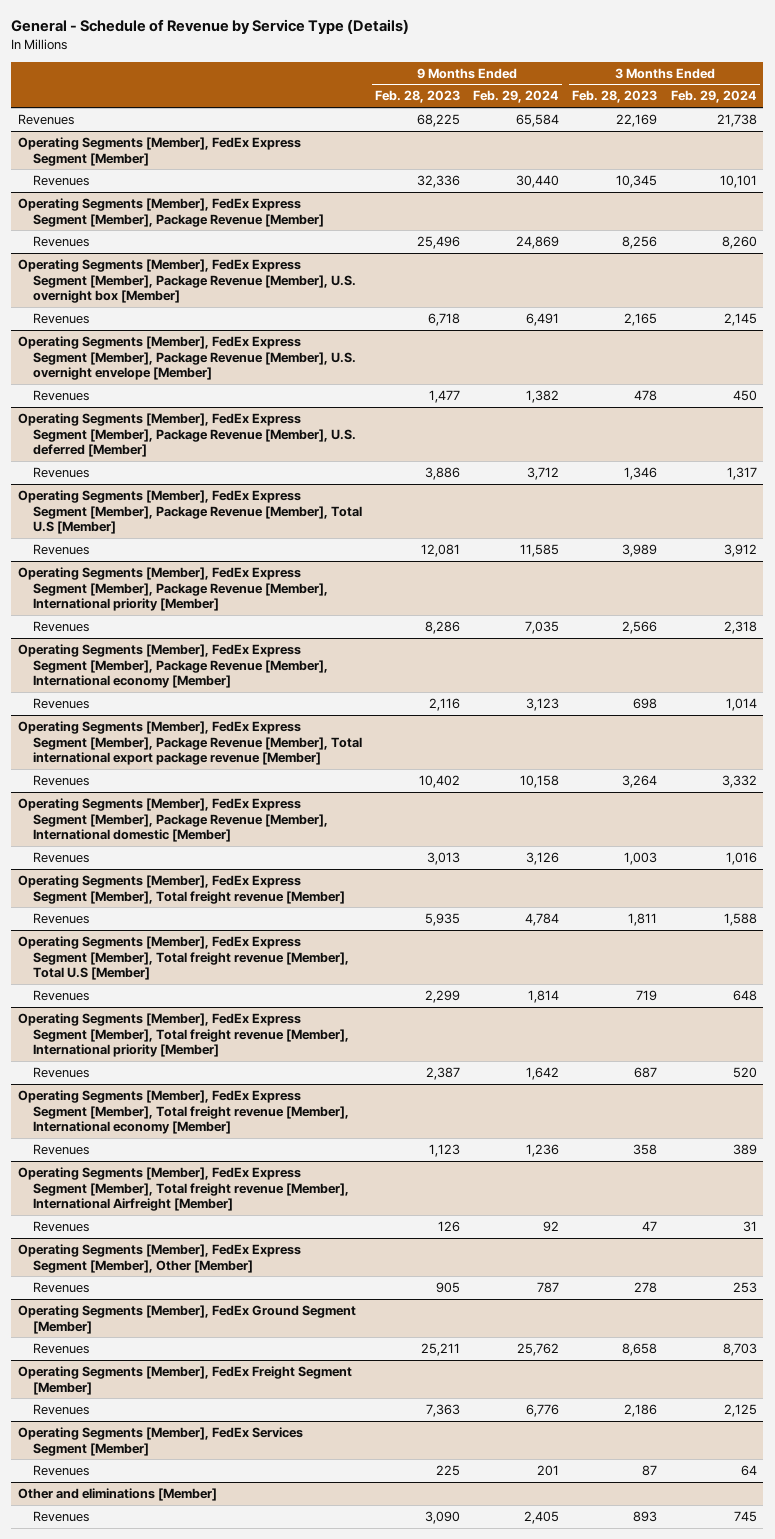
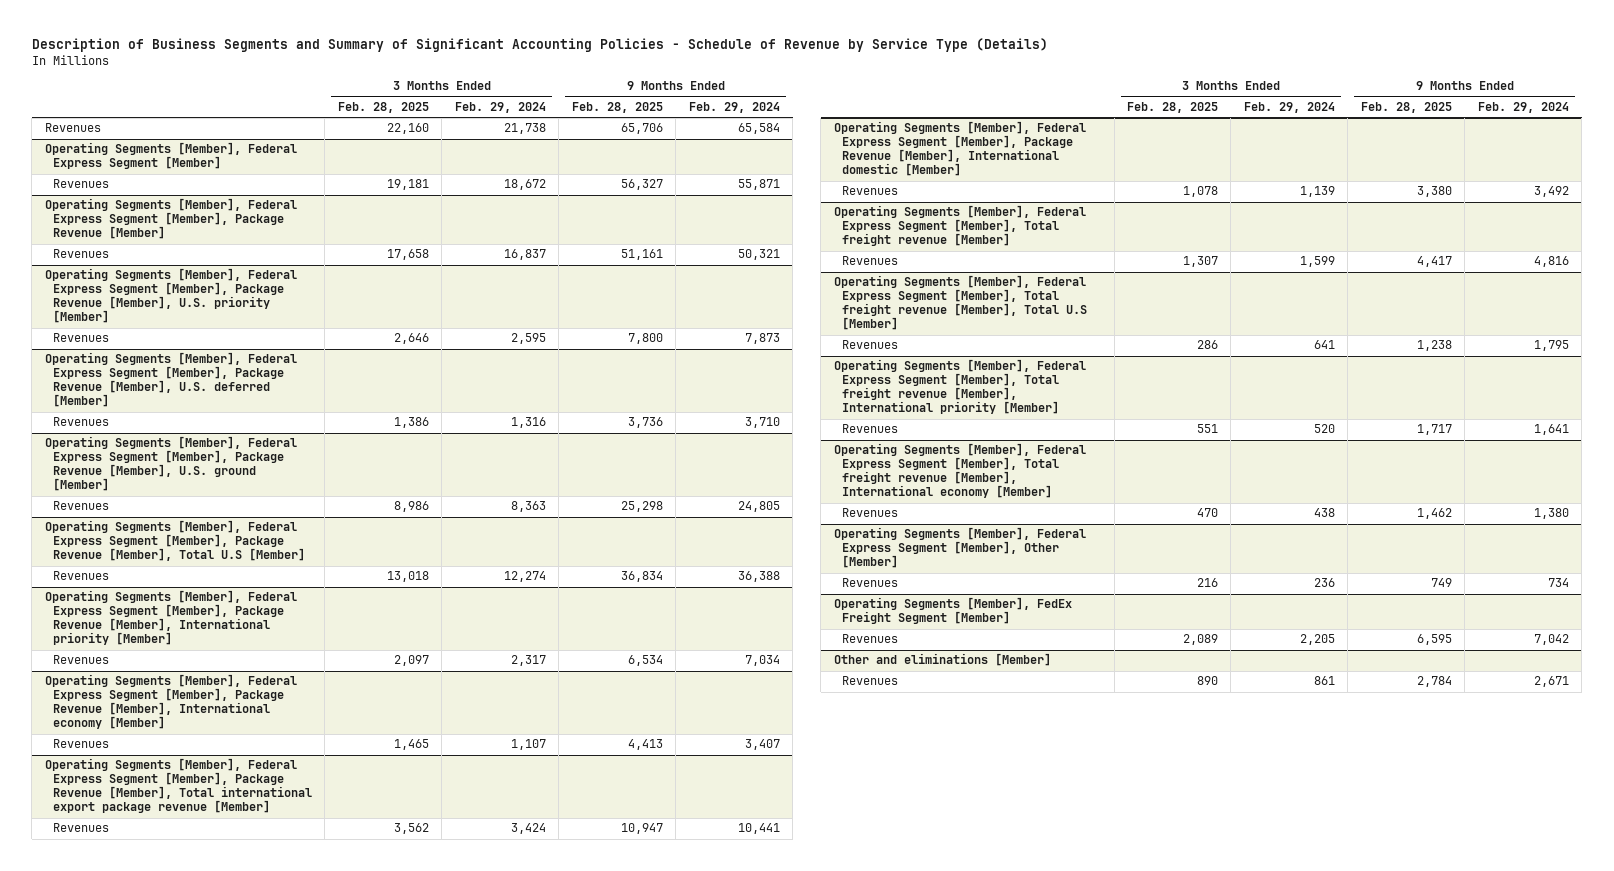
- General - Schedule of Revenue by Service Type (Details)
+ Description of Business Segments and Summary of Significant Accounting Policies - Schedule of Revenue by Service Type (Details)
- | 9 Months Ended Feb. 28, 2023 | 9 Months Ended Feb. 29, 2024 | 3 Months Ended Feb. 28, 2023 | 3 Months Ended Feb. 29, 2024
+ | 3 Months Ended Feb. 28, 2025 | 3 Months Ended Feb. 29, 2024 | 9 Months Ended Feb. 28, 2025 | 9 Months Ended Feb. 29, 2024
- Operating Segments [Member], FedEx Express Segment [Member]
- Revenues | 32,336 | 30,440 | 10,345 | 10,101
- Operating Segments [Member], FedEx Express Segment [Member], Package Revenue [Member]
- Revenues | 25,496 | 24,869 | 8,256 | 8,260
- Operating Segments [Member], FedEx Express Segment [Member], Package Revenue [Member], U.S. overnight box [Member]
- Revenues | 6,718 | 6,491 | 2,165 | 2,145
- Operating Segments [Member], FedEx Express Segment [Member], Package Revenue [Member], U.S. overnight envelope [Member]
- Revenues | 1,477 | 1,382 | 478 | 450
- Operating Segments [Member], FedEx Express Segment [Member], Package Revenue [Member], U.S. deferred [Member]
- Revenues | 3,886 | 3,712 | 1,346 | 1,317
- Operating Segments [Member], FedEx Express Segment [Member], Package Revenue [Member], Total U.S [Member]
- Revenues | 12,081 | 11,585 | 3,989 | 3,912
- Operating Segments [Member], FedEx Express Segment [Member], Package Revenue [Member], International priority [Member]
- Revenues | 8,286 | 7,035 | 2,566 | 2,318
- Operating Segments [Member], FedEx Express Segment [Member], Package Revenue [Member], International economy [Member]
- Revenues | 2,116 | 3,123 | 698 | 1,014
- Operating Segments [Member], FedEx Express Segment [Member], Package Revenue [Member], Total international export package revenue [Member]
- Revenues | 10,402 | 10,158 | 3,264 | 3,332
- Operating Segments [Member], FedEx Express Segment [Member], Package Revenue [Member], International domestic [Member]
- Revenues | 3,013 | 3,126 | 1,003 | 1,016
- Operating Segments [Member], FedEx Express Segment [Member], Total freight revenue [Member]
- Revenues | 5,935 | 4,784 | 1,811 | 1,588
- Operating Segments [Member], FedEx Express Segment [Member], Total freight revenue [Member], Total U.S [Member]
- Revenues | 2,299 | 1,814 | 719 | 648
- Operating Segments [Member], FedEx Express Segment [Member], Total freight revenue [Member], International priority [Member]
- Revenues | 2,387 | 1,642 | 687 | 520
- Operating Segments [Member], FedEx Express Segment [Member], Total freight revenue [Member], International economy [Member]
- Revenues | 1,123 | 1,236 | 358 | 389
- Operating Segments [Member], FedEx Express Segment [Member], Total freight revenue [Member], International Airfreight [Member]
- Revenues | 126 | 92 | 47 | 31
- Operating Segments [Member], FedEx Express Segment [Member], Other [Member]
- Revenues | 905 | 787 | 278 | 253
- Operating Segments [Member], FedEx Ground Segment [Member]
- Revenues | 25,211 | 25,762 | 8,658 | 8,703
+ Operating Segments [Member], Federal Express Segment [Member]
+ Revenues | 19,181 | 18,672 | 56,327 | 55,871
+ Operating Segments [Member], Federal Express Segment [Member], Package Revenue [Member]
+ Revenues | 17,658 | 16,837 | 51,161 | 50,321
+ Operating Segments [Member], Federal Express Segment [Member], Package Revenue [Member], U.S. priority [Member]
+ Revenues | 2,646 | 2,595 | 7,800 | 7,873
+ Operating Segments [Member], Federal Express Segment [Member], Package Revenue [Member], U.S. deferred [Member]
+ Revenues | 1,386 | 1,316 | 3,736 | 3,710
+ Operating Segments [Member], Federal Express Segment [Member], Package Revenue [Member], U.S. ground [Member]
+ Revenues | 8,986 | 8,363 | 25,298 | 24,805
+ Operating Segments [Member], Federal Express Segment [Member], Package Revenue [Member], Total U.S [Member]
+ Revenues | 13,018 | 12,274 | 36,834 | 36,388
+ Operating Segments [Member], Federal Express Segment [Member], Package Revenue [Member], International priority [Member]
+ Revenues | 2,097 | 2,317 | 6,534 | 7,034
+ Operating Segments [Member], Federal Express Segment [Member], Package Revenue [Member], International economy [Member]
+ Revenues | 1,465 | 1,107 | 4,413 | 3,407
+ Operating Segments [Member], Federal Express Segment [Member], Package Revenue [Member], Total international export package revenue [Member]
+ Revenues | 3,562 | 3,424 | 10,947 | 10,441
+ Operating Segments [Member], Federal Express Segment [Member], Package Revenue [Member], International domestic [Member]
+ Revenues | 1,078 | 1,139 | 3,380 | 3,492
+ Operating Segments [Member], Federal Express Segment [Member], Total freight revenue [Member]
+ Revenues | 1,307 | 1,599 | 4,417 | 4,816
+ Operating Segments [Member], Federal Express Segment [Member], Total freight revenue [Member], Total U.S [Member]
+ Revenues | 286 | 641 | 1,238 | 1,795
+ Operating Segments [Member], Federal Express Segment [Member], Total freight revenue [Member], International priority [Member]
+ Revenues | 551 | 520 | 1,717 | 1,641
+ Operating Segments [Member], Federal Express Segment [Member], Total freight revenue [Member], International economy [Member]
+ Revenues | 470 | 438 | 1,462 | 1,380
+ Operating Segments [Member], Federal Express Segment [Member], Other [Member]
+ Revenues | 216 | 236 | 749 | 734
@ Operating Segments [Member], FedEx Freight Segment [Member]
- Revenues | 7,363 | 6,776 | 2,186 | 2,125
- Operating Segments [Member], FedEx Services Segment [Member]
- Revenues | 225 | 201 | 87 | 64
@ Operating Segments [Member], FedEx Freight Segment [Member]
+ Revenues | 2,089 | 2,205 | 6,595 | 7,042
@ Other and eliminations [Member]
- Revenues | 3,090 | 2,405 | 893 | 745
+ Revenues | 890 | 861 | 2,784 | 2,671

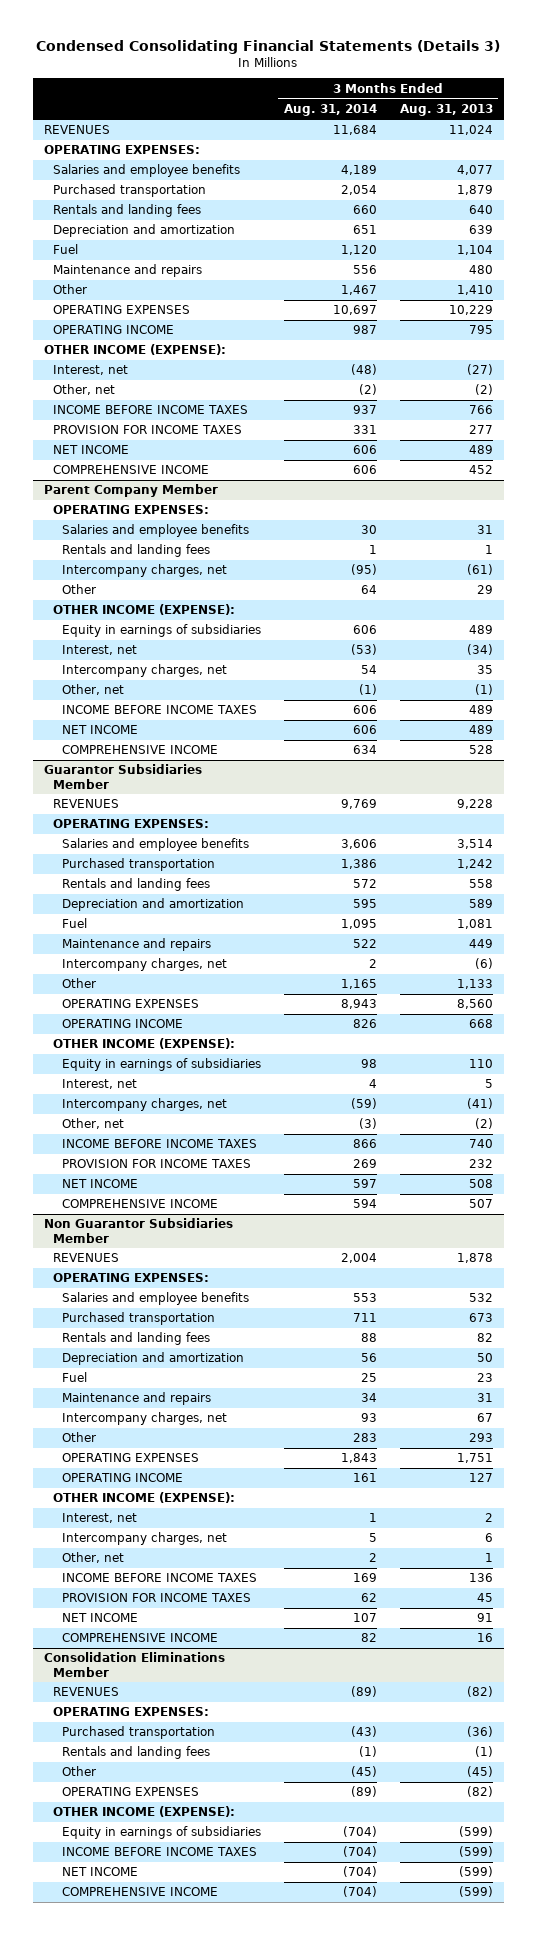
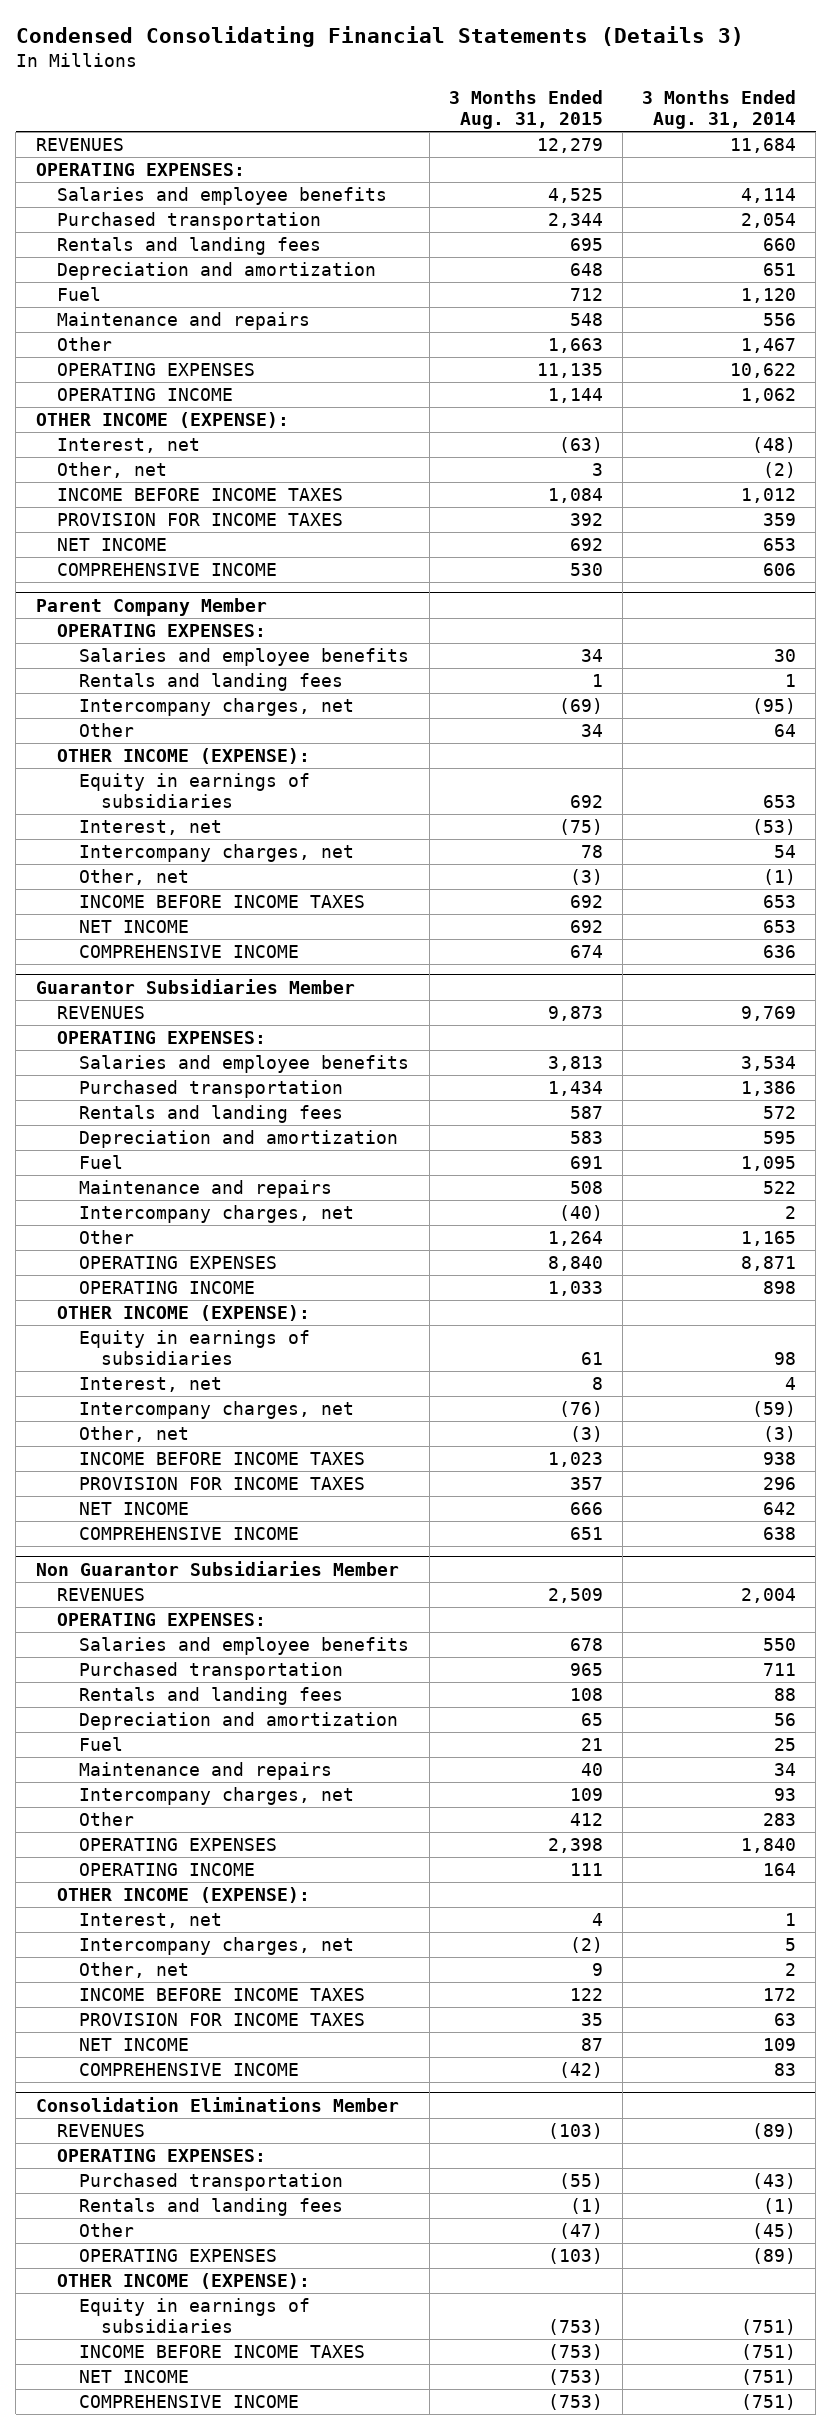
- | 3 Months Ended Aug. 31, 2014 | 3 Months Ended Aug. 31, 2013
+ | 3 Months Ended Aug. 31, 2015 | 3 Months Ended Aug. 31, 2014
- Salaries and employee benefits | 4,189 | 4,077
+ Salaries and employee benefits | 4,525 | 4,114
- OPERATING EXPENSES | 10,697 | 10,229
- OPERATING INCOME | 987 | 795
+ OPERATING EXPENSES | 11,135 | 10,622
+ OPERATING INCOME | 1,144 | 1,062
- INCOME BEFORE INCOME TAXES | 937 | 766
- PROVISION FOR INCOME TAXES | 331 | 277
- NET INCOME | 606 | 489
+ INCOME BEFORE INCOME TAXES | 1,084 | 1,012
+ PROVISION FOR INCOME TAXES | 392 | 359
+ NET INCOME | 692 | 653
@ Parent Company Member
- Equity in earnings of subsidiaries | 606 | 489
+ Equity in earnings of subsidiaries | 692 | 653
- INCOME BEFORE INCOME TAXES | 606 | 489
- NET INCOME | 606 | 489
- COMPREHENSIVE INCOME | 634 | 528
+ INCOME BEFORE INCOME TAXES | 692 | 653
+ NET INCOME | 692 | 653
+ COMPREHENSIVE INCOME | 674 | 636
@ Guarantor Subsidiaries Member
- Salaries and employee benefits | 3,606 | 3,514
+ Salaries and employee benefits | 3,813 | 3,534
- OPERATING EXPENSES | 8,943 | 8,560
- OPERATING INCOME | 826 | 668
+ OPERATING EXPENSES | 8,840 | 8,871
+ OPERATING INCOME | 1,033 | 898
- INCOME BEFORE INCOME TAXES | 866 | 740
- PROVISION FOR INCOME TAXES | 269 | 232
- NET INCOME | 597 | 508
- COMPREHENSIVE INCOME | 594 | 507
+ INCOME BEFORE INCOME TAXES | 1,023 | 938
+ PROVISION FOR INCOME TAXES | 357 | 296
+ NET INCOME | 666 | 642
+ COMPREHENSIVE INCOME | 651 | 638
@ Non Guarantor Subsidiaries Member
- Salaries and employee benefits | 553 | 532
+ Salaries and employee benefits | 678 | 550
- OPERATING EXPENSES | 1,843 | 1,751
- OPERATING INCOME | 161 | 127
+ OPERATING EXPENSES | 2,398 | 1,840
+ OPERATING INCOME | 111 | 164
- INCOME BEFORE INCOME TAXES | 169 | 136
- PROVISION FOR INCOME TAXES | 62 | 45
- NET INCOME | 107 | 91
- COMPREHENSIVE INCOME | 82 | 16
+ INCOME BEFORE INCOME TAXES | 122 | 172
+ PROVISION FOR INCOME TAXES | 35 | 63
+ NET INCOME | 87 | 109
+ COMPREHENSIVE INCOME | (42) | 83
@ Consolidation Eliminations Member
- Equity in earnings of subsidiaries | (704) | (599)
- INCOME BEFORE INCOME TAXES | (704) | (599)
- NET INCOME | (704) | (599)
- COMPREHENSIVE INCOME | (704) | (599)
+ Equity in earnings of subsidiaries | (753) | (751)
+ INCOME BEFORE INCOME TAXES | (753) | (751)
+ NET INCOME | (753) | (751)
+ COMPREHENSIVE INCOME | (753) | (751)

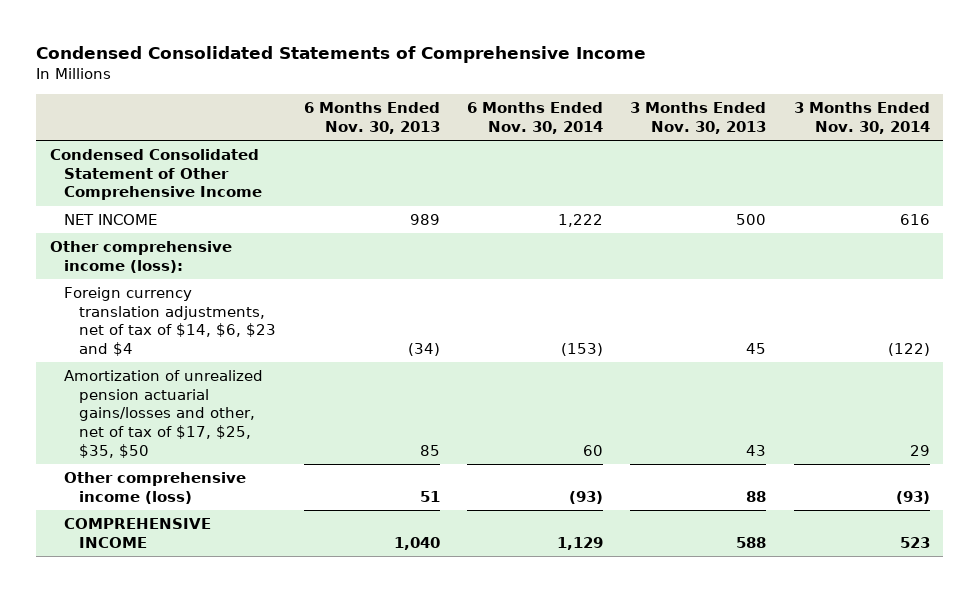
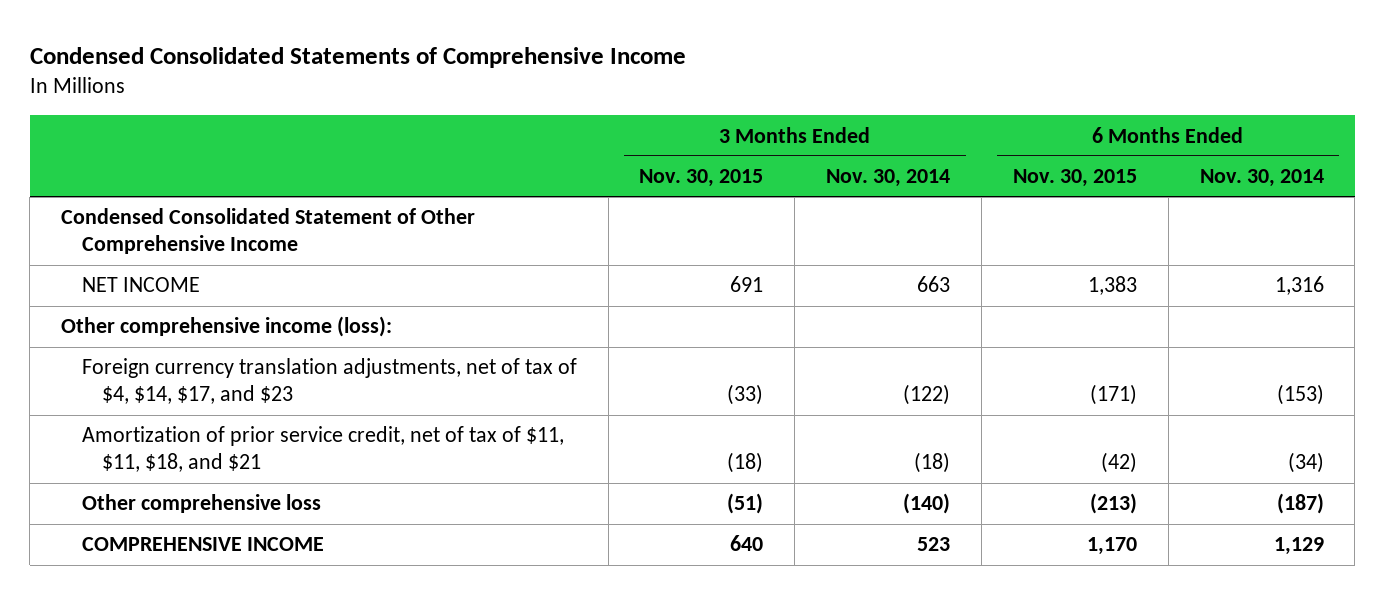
- | 6 Months Ended Nov. 30, 2013 | 6 Months Ended Nov. 30, 2014 | 3 Months Ended Nov. 30, 2013 | 3 Months Ended Nov. 30, 2014
+ | 3 Months Ended Nov. 30, 2015 | 3 Months Ended Nov. 30, 2014 | 6 Months Ended Nov. 30, 2015 | 6 Months Ended Nov. 30, 2014
- NET INCOME | 989 | 1,222 | 500 | 616
+ NET INCOME | 691 | 663 | 1,383 | 1,316
- Foreign currency translation adjustments, net of tax of $14, $6, $23 and $4 | (34) | (153) | 45 | (122)
- Amortization of unrealized pension actuarial gains/losses and other, net of tax of $17, $25, $35, $50 | 85 | 60 | 43 | 29
- Other comprehensive income (loss) | 51 | (93) | 88 | (93)
+ Foreign currency translation adjustments, net of tax of $4, $14, $17, and $23 | (33) | (122) | (171) | (153)
+ Amortization of prior service credit, net of tax of $11, $11, $18, and $21 | (18) | (18) | (42) | (34)
+ Other comprehensive loss | (51) | (140) | (213) | (187)

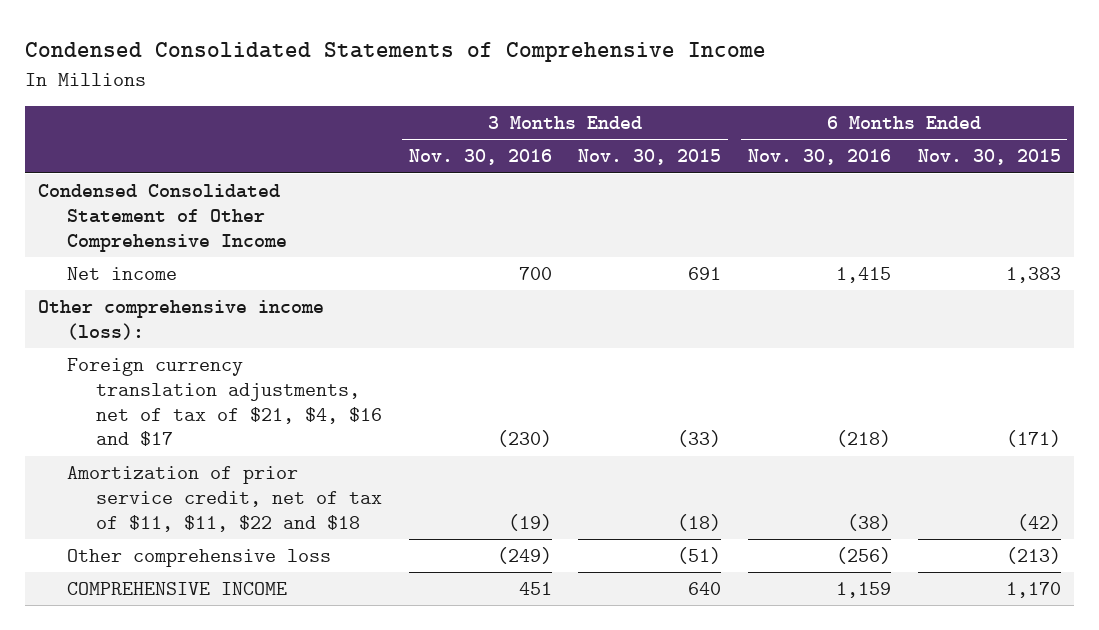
- | 3 Months Ended Nov. 30, 2015 | 3 Months Ended Nov. 30, 2014 | 6 Months Ended Nov. 30, 2015 | 6 Months Ended Nov. 30, 2014
+ | 3 Months Ended Nov. 30, 2016 | 3 Months Ended Nov. 30, 2015 | 6 Months Ended Nov. 30, 2016 | 6 Months Ended Nov. 30, 2015
- NET INCOME | 691 | 663 | 1,383 | 1,316
+ Net income | 700 | 691 | 1,415 | 1,383
- Foreign currency translation adjustments, net of tax of $4, $14, $17, and $23 | (33) | (122) | (171) | (153)
- Amortization of prior service credit, net of tax of $11, $11, $18, and $21 | (18) | (18) | (42) | (34)
+ Foreign currency translation adjustments, net of tax of $21, $4, $16 and $17 | (230) | (33) | (218) | (171)
+ Amortization of prior service credit, net of tax of $11, $11, $22 and $18 | (19) | (18) | (38) | (42)

